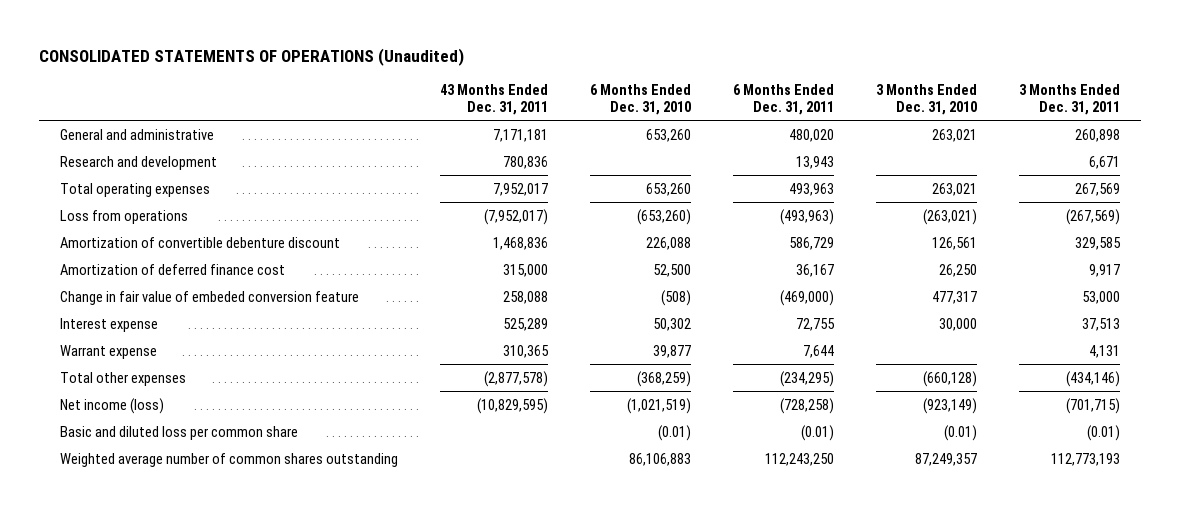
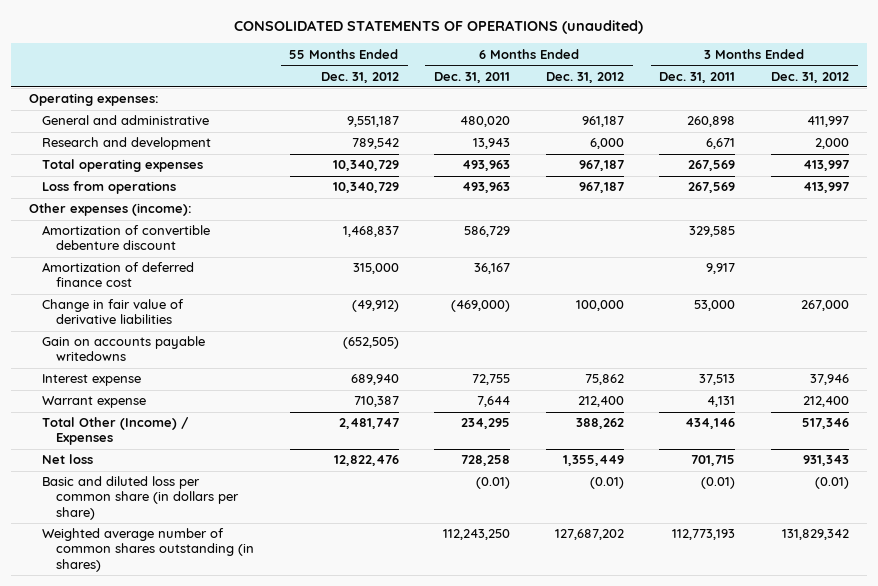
- CONSOLIDATED STATEMENTS OF OPERATIONS (Unaudited)
+ CONSOLIDATED STATEMENTS OF OPERATIONS (unaudited)
- | 43 Months Ended Dec. 31, 2011 | 6 Months Ended Dec. 31, 2010 | 6 Months Ended Dec. 31, 2011 | 3 Months Ended Dec. 31, 2010 | 3 Months Ended Dec. 31, 2011
+ | 55 Months Ended Dec. 31, 2012 | 6 Months Ended Dec. 31, 2011 | 6 Months Ended Dec. 31, 2012 | 3 Months Ended Dec. 31, 2011 | 3 Months Ended Dec. 31, 2012
+ Operating expenses:
- Loss from operations | (7,952,017) | (653,260) | (493,963) | (263,021) | (267,569)
+ Loss from operations | 10,340,729 | 493,963 | 967,187 | 267,569 | 413,997
+ Other expenses (income):
- Change in fair value of embeded conversion feature | 258,088 | (508) | (469,000) | 477,317 | 53,000
+ Change in fair value of derivative liabilities | (49,912) | (469,000) | 100,000 | 53,000 | 267,000
+ Gain on accounts payable writedowns | (652,505) | | | |
- Total other expenses | (2,877,578) | (368,259) | (234,295) | (660,128) | (434,146)
- Net income (loss) | (10,829,595) | (1,021,519) | (728,258) | (923,149) | (701,715)
- Basic and diluted loss per common share | | (0.01) | (0.01) | (0.01) | (0.01)
- Weighted average number of common shares outstanding | | 86,106,883 | 112,243,250 | 87,249,357 | 112,773,193
+ Total Other (Income) / Expenses | 2,481,747 | 234,295 | 388,262 | 434,146 | 517,346
+ Net loss | 12,822,476 | 728,258 | 1,355,449 | 701,715 | 931,343
+ Basic and diluted loss per common share (in dollars per share) | | (0.01) | (0.01) | (0.01) | (0.01)
+ Weighted average number of common shares outstanding (in shares) | | 112,243,250 | 127,687,202 | 112,773,193 | 131,829,342

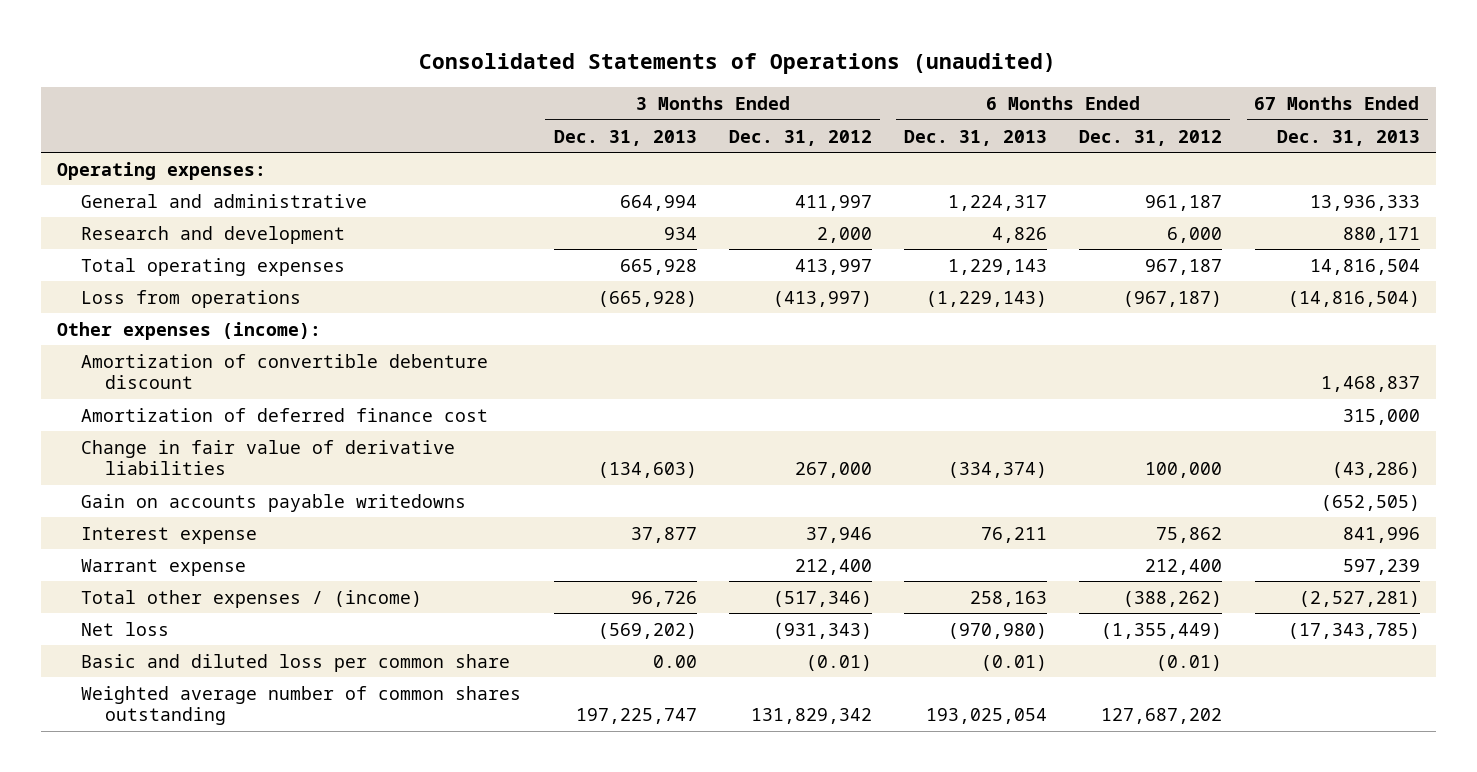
- CONSOLIDATED STATEMENTS OF OPERATIONS (unaudited)
+ Consolidated Statements of Operations (unaudited)
- | 55 Months Ended Dec. 31, 2012 | 6 Months Ended Dec. 31, 2011 | 6 Months Ended Dec. 31, 2012 | 3 Months Ended Dec. 31, 2011 | 3 Months Ended Dec. 31, 2012
+ | 3 Months Ended Dec. 31, 2013 | 3 Months Ended Dec. 31, 2012 | 6 Months Ended Dec. 31, 2013 | 6 Months Ended Dec. 31, 2012 | 67 Months Ended Dec. 31, 2013
- Loss from operations | 10,340,729 | 493,963 | 967,187 | 267,569 | 413,997
+ Loss from operations | (665,928) | (413,997) | (1,229,143) | (967,187) | (14,816,504)
- Total Other (Income) / Expenses | 2,481,747 | 234,295 | 388,262 | 434,146 | 517,346
- Net loss | 12,822,476 | 728,258 | 1,355,449 | 701,715 | 931,343
- Basic and diluted loss per common share (in dollars per share) | | (0.01) | (0.01) | (0.01) | (0.01)
- Weighted average number of common shares outstanding (in shares) | | 112,243,250 | 127,687,202 | 112,773,193 | 131,829,342
+ Total other expenses / (income) | 96,726 | (517,346) | 258,163 | (388,262) | (2,527,281)
+ Net loss | (569,202) | (931,343) | (970,980) | (1,355,449) | (17,343,785)
+ Basic and diluted loss per common share | 0.00 | (0.01) | (0.01) | (0.01) |
+ Weighted average number of common shares outstanding | 197,225,747 | 131,829,342 | 193,025,054 | 127,687,202 |

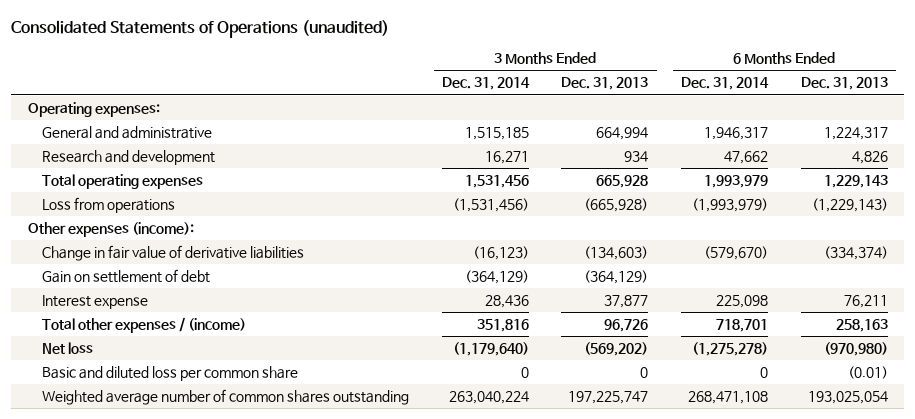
- | 3 Months Ended Dec. 31, 2013 | 3 Months Ended Dec. 31, 2012 | 6 Months Ended Dec. 31, 2013 | 6 Months Ended Dec. 31, 2012 | 67 Months Ended Dec. 31, 2013
+ | 3 Months Ended Dec. 31, 2014 | 3 Months Ended Dec. 31, 2013 | 6 Months Ended Dec. 31, 2014 | 6 Months Ended Dec. 31, 2013
- Amortization of convertible debenture discount | | | | | 1,468,837
- Amortization of deferred finance cost | | | | | 315,000
- Gain on accounts payable writedowns | | | | | (652,505)
+ Gain on settlement of debt | (364,129) | (364,129) | |
- Warrant expense | | 212,400 | | 212,400 | 597,239
- Basic and diluted loss per common share | 0.00 | (0.01) | (0.01) | (0.01) |
+ Basic and diluted loss per common share | 0 | 0 | 0 | (0.01)

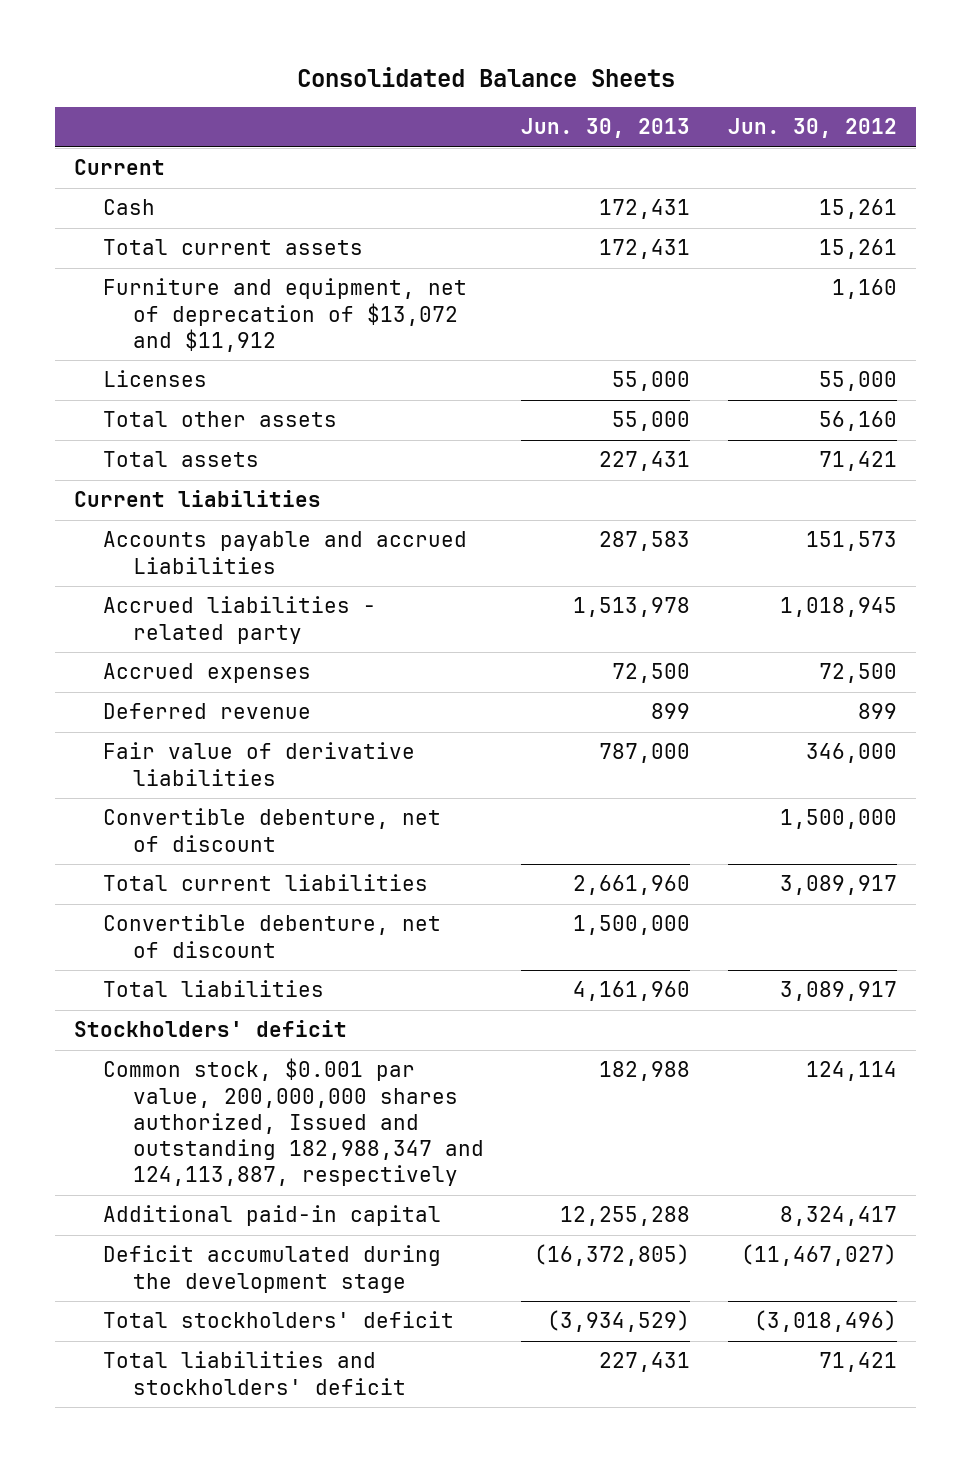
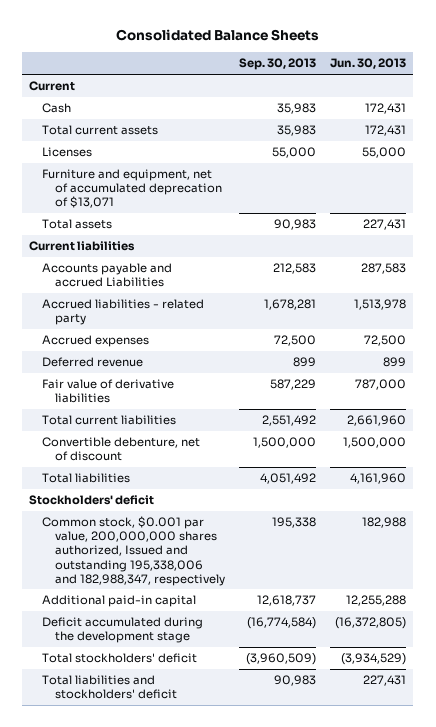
- | Jun. 30, 2013 | Jun. 30, 2012
+ | Sep. 30, 2013 | Jun. 30, 2013
- Furniture and equipment, net of deprecation of $13,072 and $11,912 | | 1,160
- Total other assets | 55,000 | 56,160
+ Furniture and equipment, net of accumulated deprecation of $13,071
- Convertible debenture, net of discount | | 1,500,000
- Common stock, $0.001 par value, 200,000,000 shares authorized, Issued and outstanding 182,988,347 and 124,113,887, respectively | 182,988 | 124,114
+ Common stock, $0.001 par value, 200,000,000 shares authorized, Issued and outstanding 195,338,006 and 182,988,347, respectively | 195,338 | 182,988

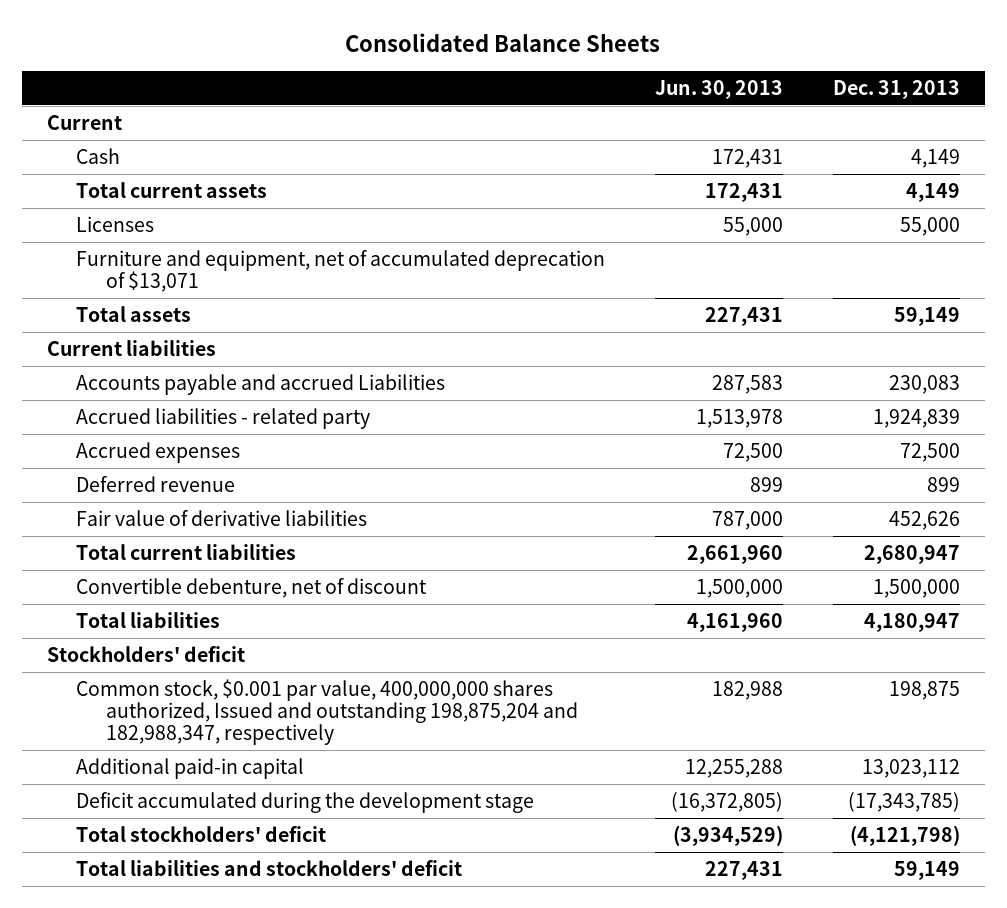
- | Sep. 30, 2013 | Jun. 30, 2013
+ | Jun. 30, 2013 | Dec. 31, 2013
- Common stock, $0.001 par value, 200,000,000 shares authorized, Issued and outstanding 195,338,006 and 182,988,347, respectively | 195,338 | 182,988
+ Common stock, $0.001 par value, 400,000,000 shares authorized, Issued and outstanding 198,875,204 and 182,988,347, respectively | 182,988 | 198,875

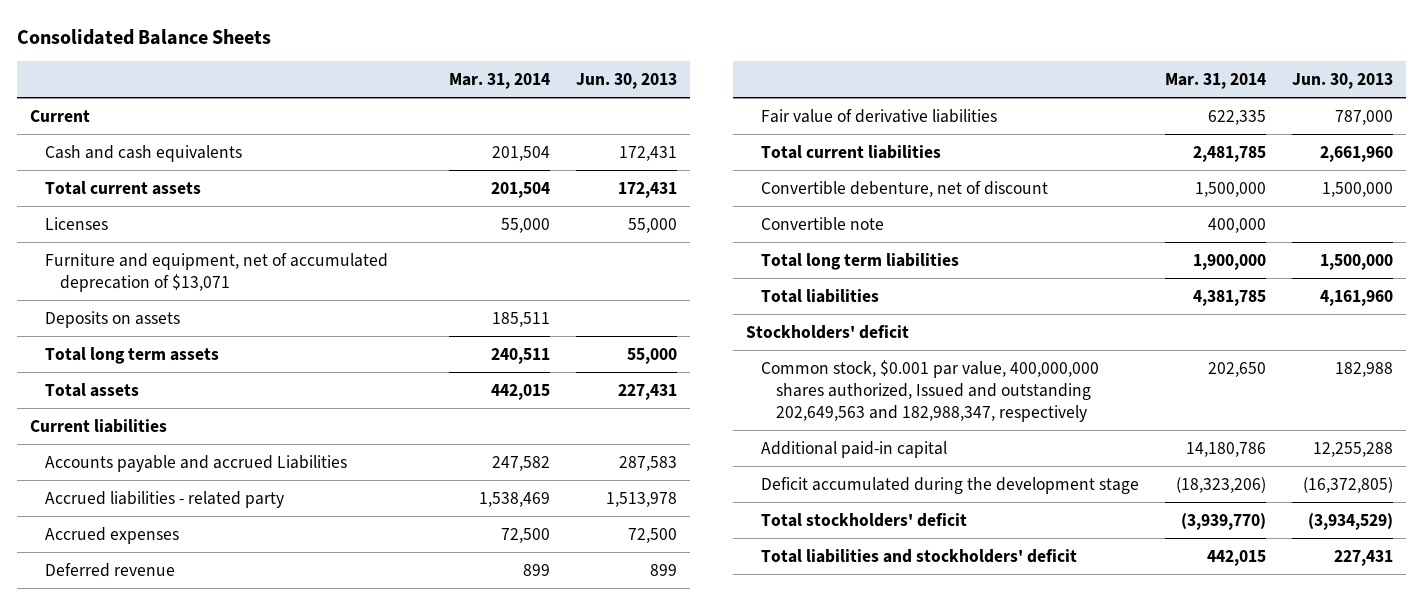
- | Jun. 30, 2013 | Dec. 31, 2013
+ | Mar. 31, 2014 | Jun. 30, 2013
- Cash | 172,431 | 4,149
+ Cash and cash equivalents | 201,504 | 172,431
+ Deposits on assets | 185,511 |
+ Total long term assets | 240,511 | 55,000
+ Convertible note | 400,000 |
+ Total long term liabilities | 1,900,000 | 1,500,000
- Common stock, $0.001 par value, 400,000,000 shares authorized, Issued and outstanding 198,875,204 and 182,988,347, respectively | 182,988 | 198,875
+ Common stock, $0.001 par value, 400,000,000 shares authorized, Issued and outstanding 202,649,563 and 182,988,347, respectively | 202,650 | 182,988

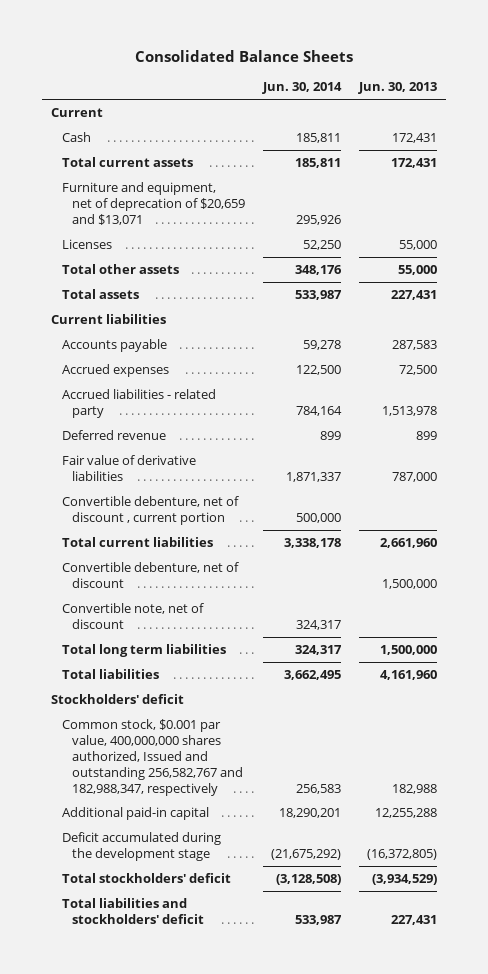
- | Mar. 31, 2014 | Jun. 30, 2013
+ | Jun. 30, 2014 | Jun. 30, 2013
- Cash and cash equivalents | 201,504 | 172,431
+ Cash | 185,811 | 172,431
+ Furniture and equipment, net of deprecation of $20,659 and $13,071 | 295,926 |
- Furniture and equipment, net of accumulated deprecation of $13,071
- Deposits on assets | 185,511 |
- Total long term assets | 240,511 | 55,000
+ Total other assets | 348,176 | 55,000
- Accounts payable and accrued Liabilities | 247,582 | 287,583
+ Accounts payable | 59,278 | 287,583
moved down: Accrued liabilities - related party | 784,164 | 1,513,978
+ Convertible debenture, net of discount , current portion | 500,000 |
- Convertible note | 400,000 |
+ Convertible note, net of discount | 324,317 |
- Common stock, $0.001 par value, 400,000,000 shares authorized, Issued and outstanding 202,649,563 and 182,988,347, respectively | 202,650 | 182,988
+ Common stock, $0.001 par value, 400,000,000 shares authorized, Issued and outstanding 256,582,767 and 182,988,347, respectively | 256,583 | 182,988

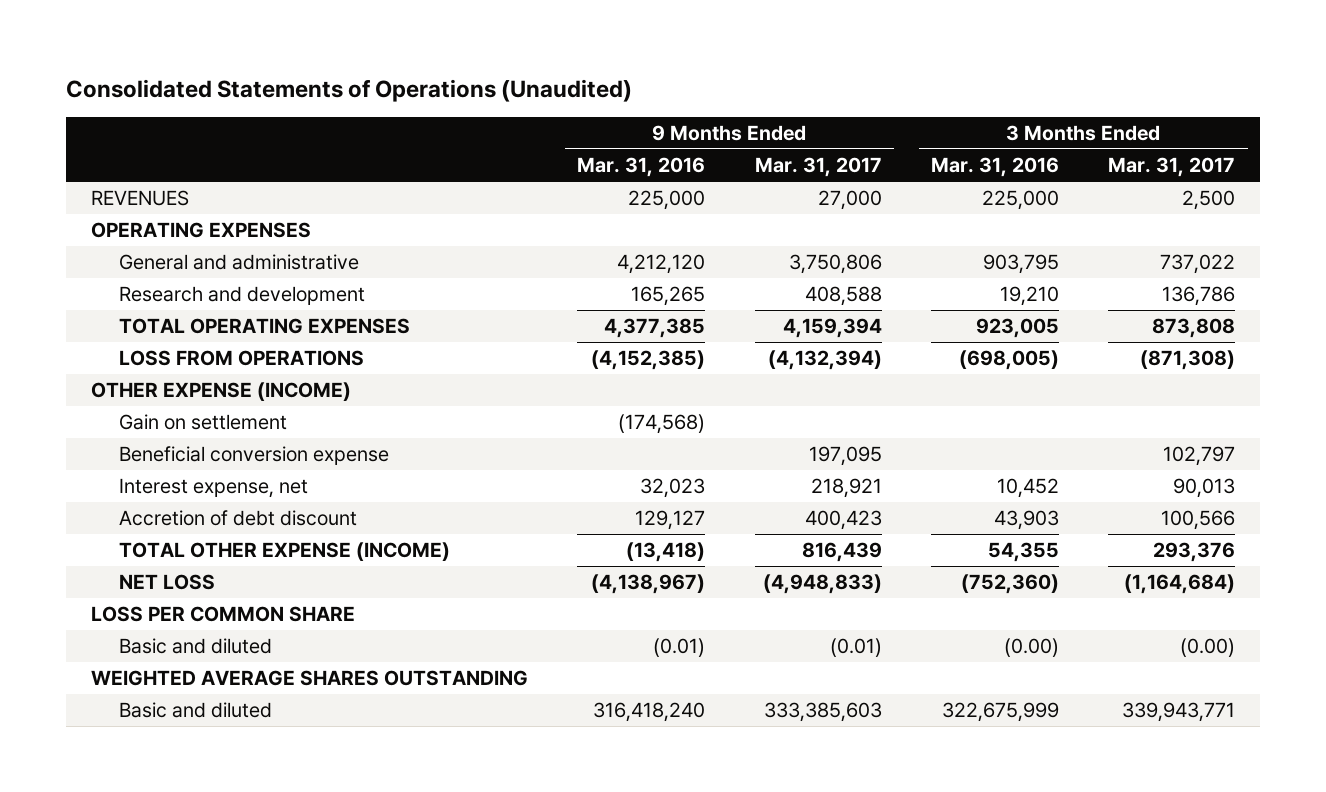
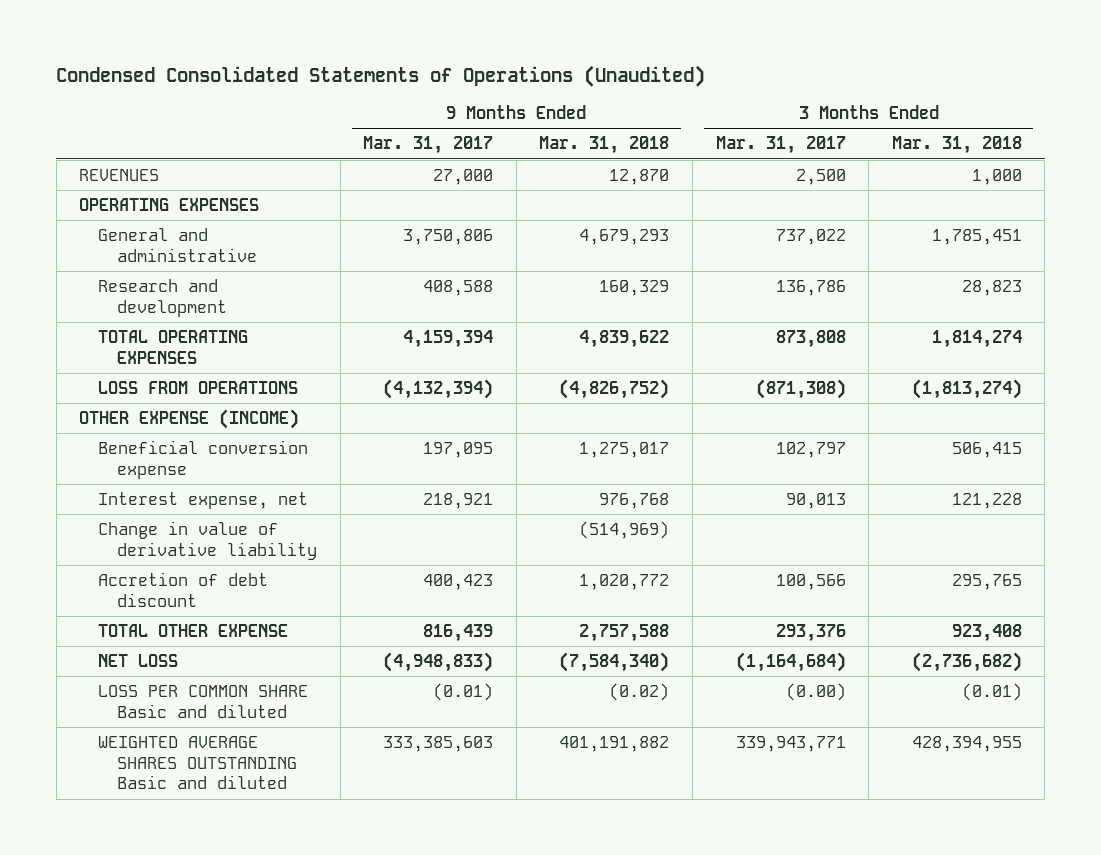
- Consolidated Statements of Operations (Unaudited)
+ Condensed Consolidated Statements of Operations (Unaudited)
- | 9 Months Ended Mar. 31, 2016 | 9 Months Ended Mar. 31, 2017 | 3 Months Ended Mar. 31, 2016 | 3 Months Ended Mar. 31, 2017
+ | 9 Months Ended Mar. 31, 2017 | 9 Months Ended Mar. 31, 2018 | 3 Months Ended Mar. 31, 2017 | 3 Months Ended Mar. 31, 2018
- Gain on settlement | (174,568) | | |
+ Change in value of derivative liability | | (514,969) | |
- TOTAL OTHER EXPENSE (INCOME) | (13,418) | 816,439 | 54,355 | 293,376
+ TOTAL OTHER EXPENSE | 816,439 | 2,757,588 | 293,376 | 923,408
- LOSS PER COMMON SHARE
- Basic and diluted | (0.01) | (0.01) | (0.00) | (0.00)
- WEIGHTED AVERAGE SHARES OUTSTANDING
- Basic and diluted | 316,418,240 | 333,385,603 | 322,675,999 | 339,943,771
+ LOSS PER COMMON SHARE Basic and diluted | (0.01) | (0.02) | (0.00) | (0.01)
+ WEIGHTED AVERAGE SHARES OUTSTANDING Basic and diluted | 333,385,603 | 401,191,882 | 339,943,771 | 428,394,955

